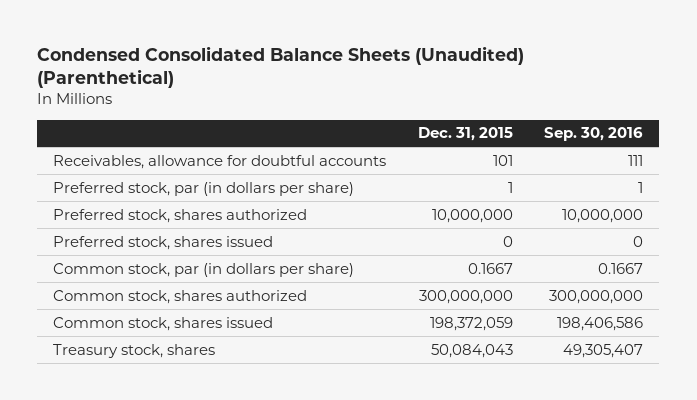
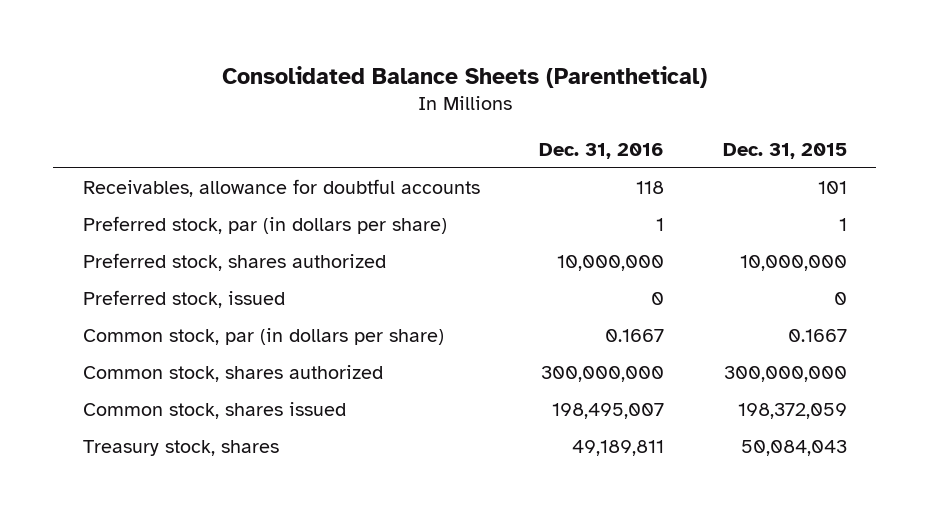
- Condensed Consolidated Balance Sheets (Unaudited) (Parenthetical)
+ Consolidated Balance Sheets (Parenthetical)
- | Dec. 31, 2015 | Sep. 30, 2016
+ | Dec. 31, 2016 | Dec. 31, 2015
- Preferred stock, shares issued | 0 | 0
+ Preferred stock, issued | 0 | 0

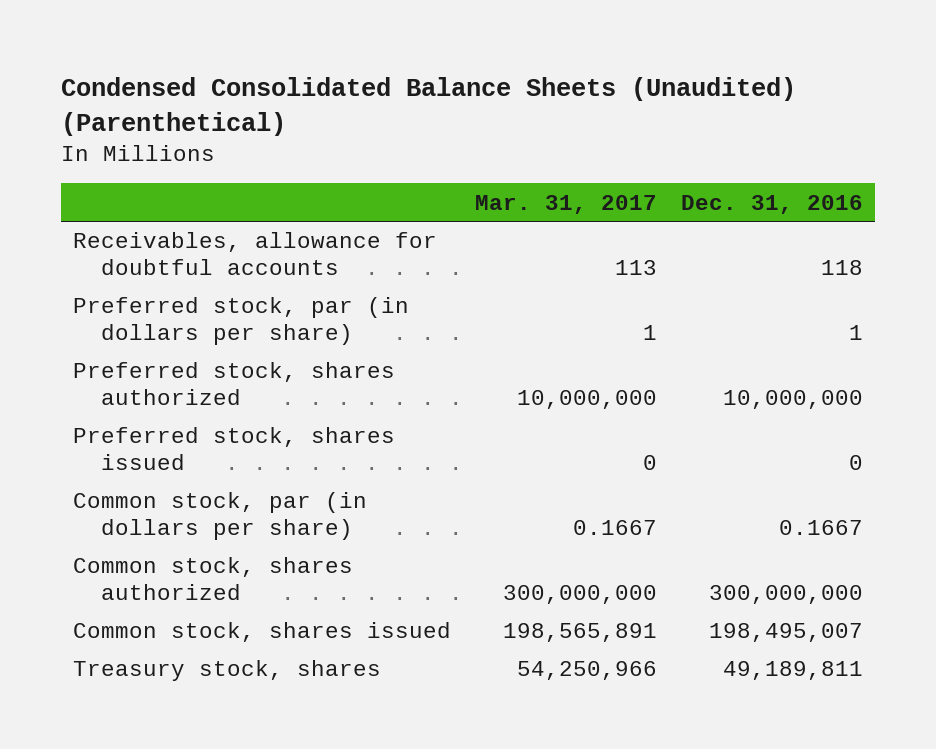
- Consolidated Balance Sheets (Parenthetical)
+ Condensed Consolidated Balance Sheets (Unaudited) (Parenthetical)
- | Dec. 31, 2016 | Dec. 31, 2015
+ | Mar. 31, 2017 | Dec. 31, 2016
- Preferred stock, issued | 0 | 0
+ Preferred stock, shares issued | 0 | 0

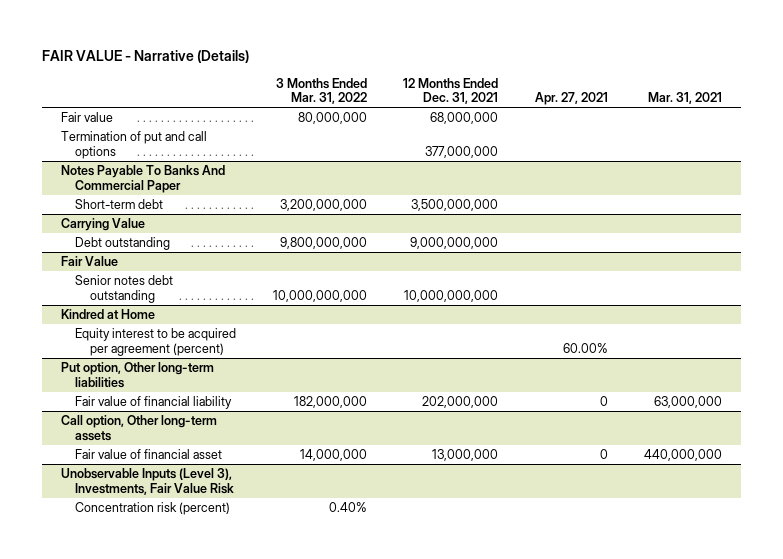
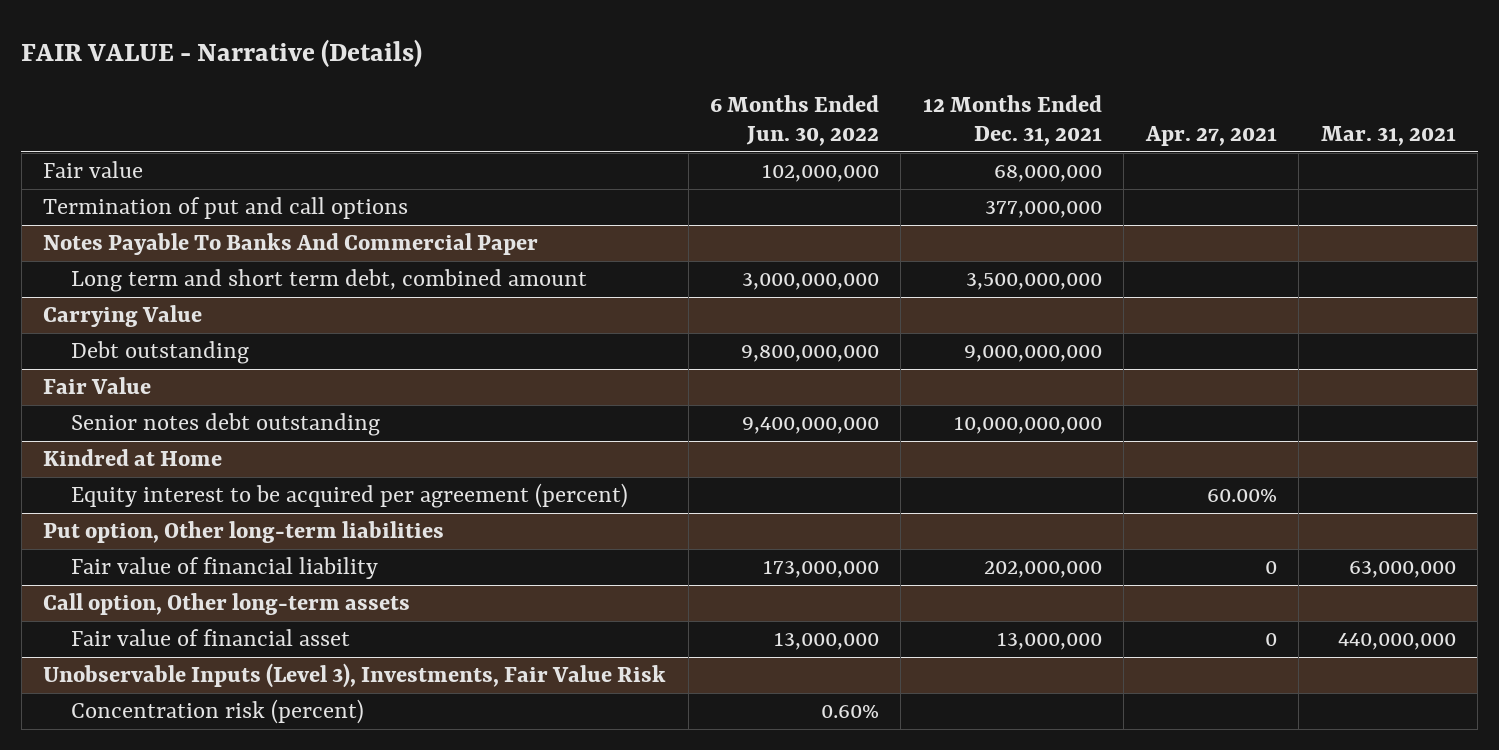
- | 3 Months Ended Mar. 31, 2022 | 12 Months Ended Dec. 31, 2021 | Apr. 27, 2021 | Mar. 31, 2021
+ | 6 Months Ended Jun. 30, 2022 | 12 Months Ended Dec. 31, 2021 | Apr. 27, 2021 | Mar. 31, 2021
@ Notes Payable To Banks And Commercial Paper
- Short-term debt | 3,200,000,000 | 3,500,000,000 | |
+ Long term and short term debt, combined amount | 3,000,000,000 | 3,500,000,000 | |

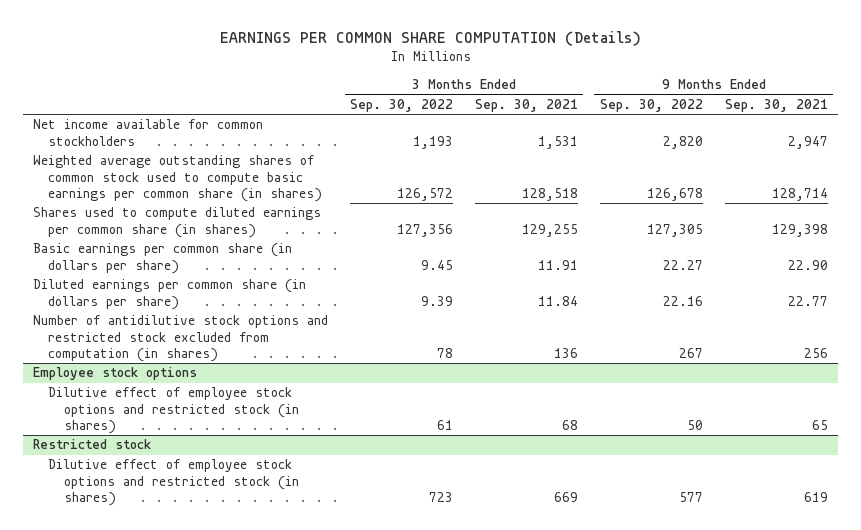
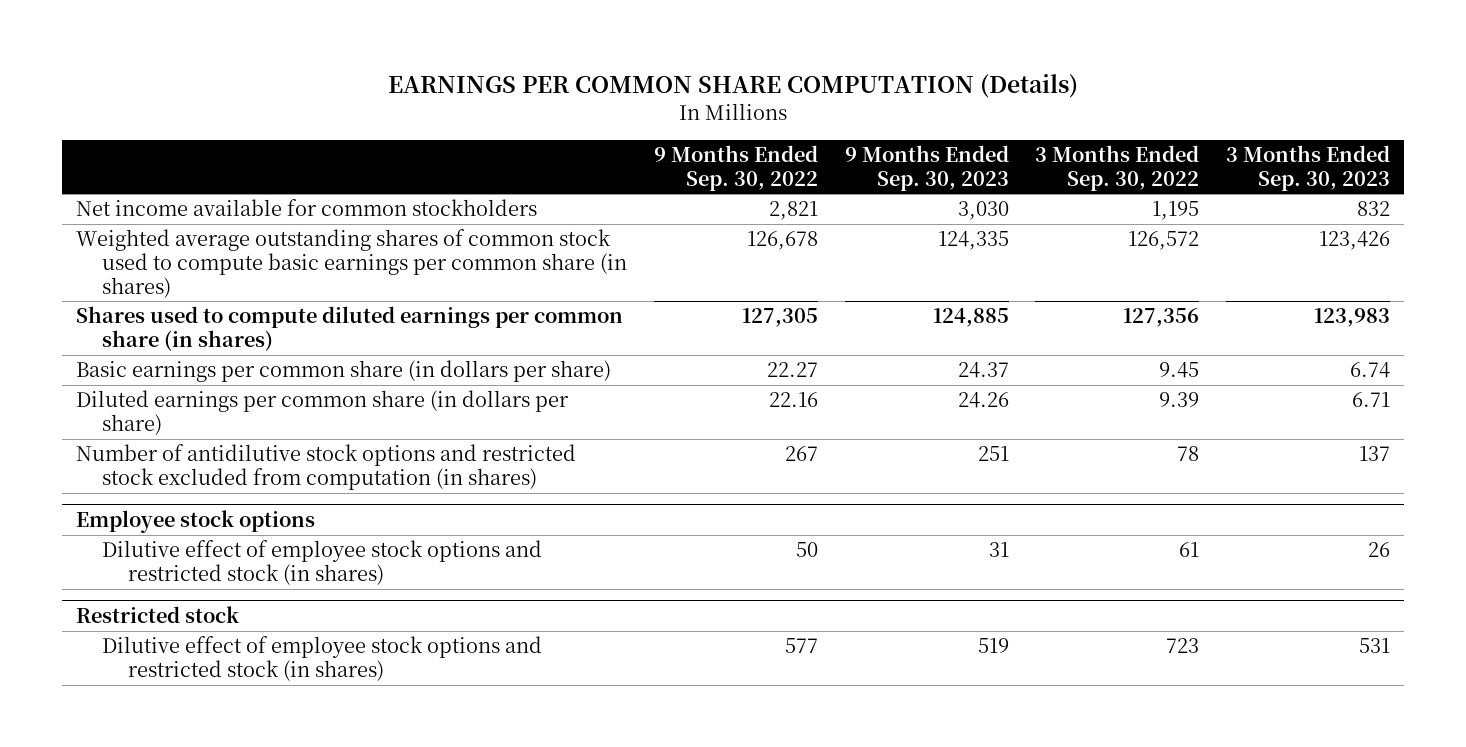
- | 3 Months Ended Sep. 30, 2022 | 3 Months Ended Sep. 30, 2021 | 9 Months Ended Sep. 30, 2022 | 9 Months Ended Sep. 30, 2021
+ | 9 Months Ended Sep. 30, 2022 | 9 Months Ended Sep. 30, 2023 | 3 Months Ended Sep. 30, 2022 | 3 Months Ended Sep. 30, 2023
- Net income available for common stockholders | 1,193 | 1,531 | 2,820 | 2,947
+ Net income available for common stockholders | 2,821 | 3,030 | 1,195 | 832

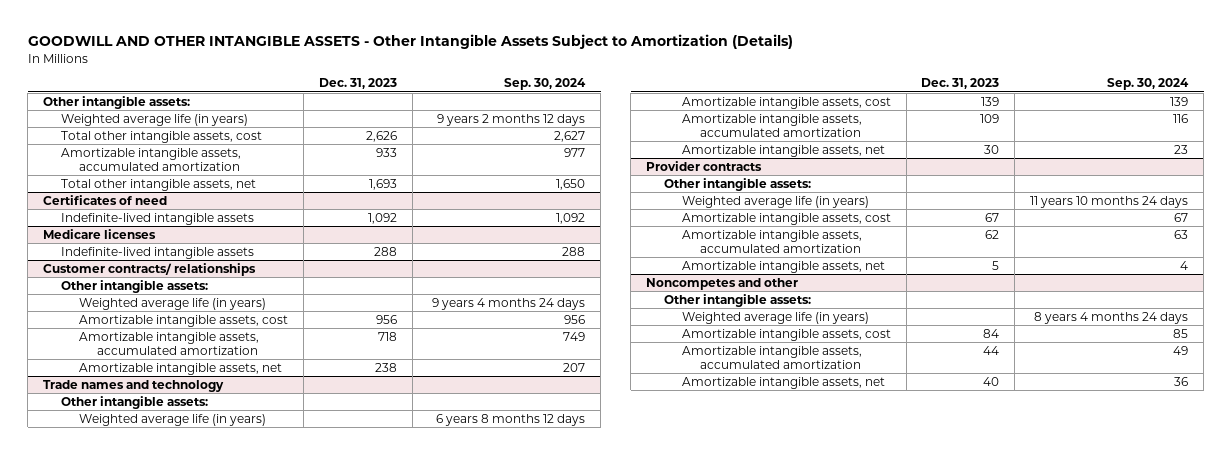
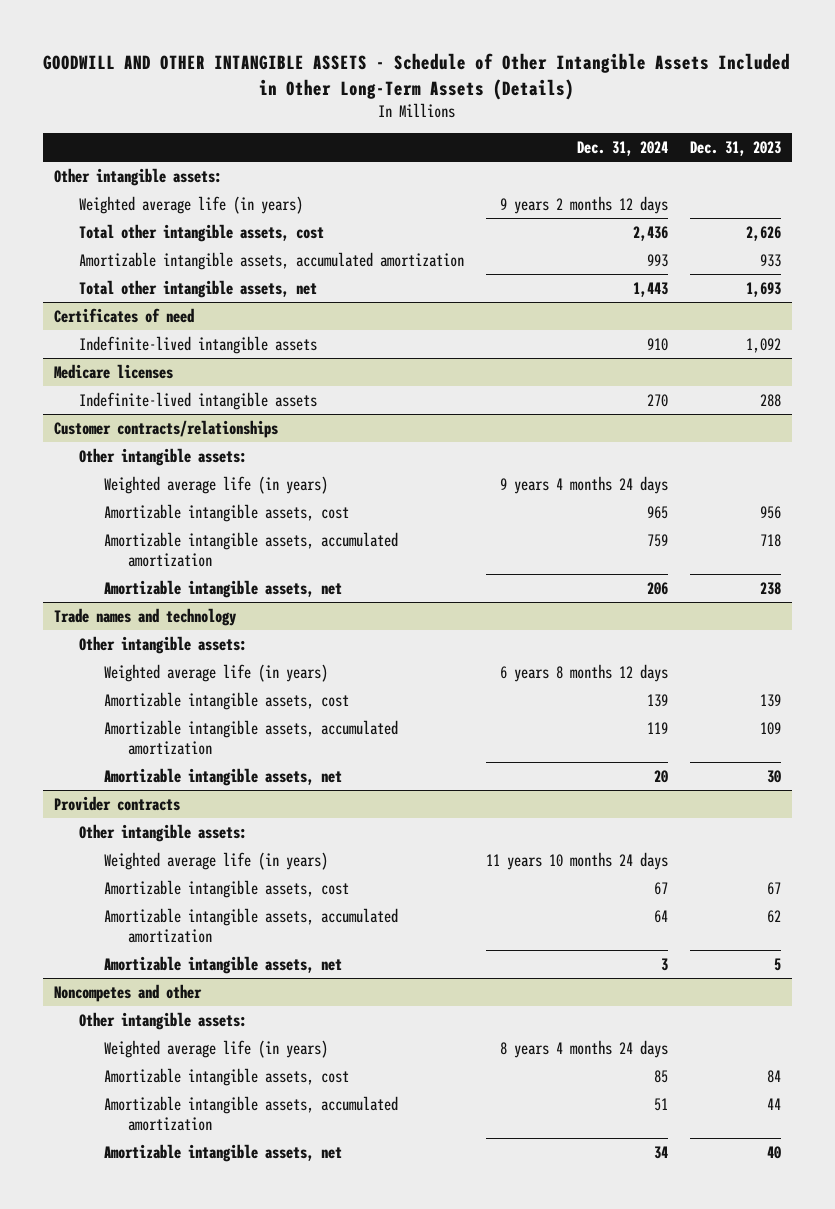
- GOODWILL AND OTHER INTANGIBLE ASSETS - Other Intangible Assets Subject to Amortization (Details)
+ GOODWILL AND OTHER INTANGIBLE ASSETS - Schedule of Other Intangible Assets Included in Other Long-Term Assets (Details)
- | Dec. 31, 2023 | Sep. 30, 2024
+ | Dec. 31, 2024 | Dec. 31, 2023
- Customer contracts/ relationships
+ Customer contracts/relationships

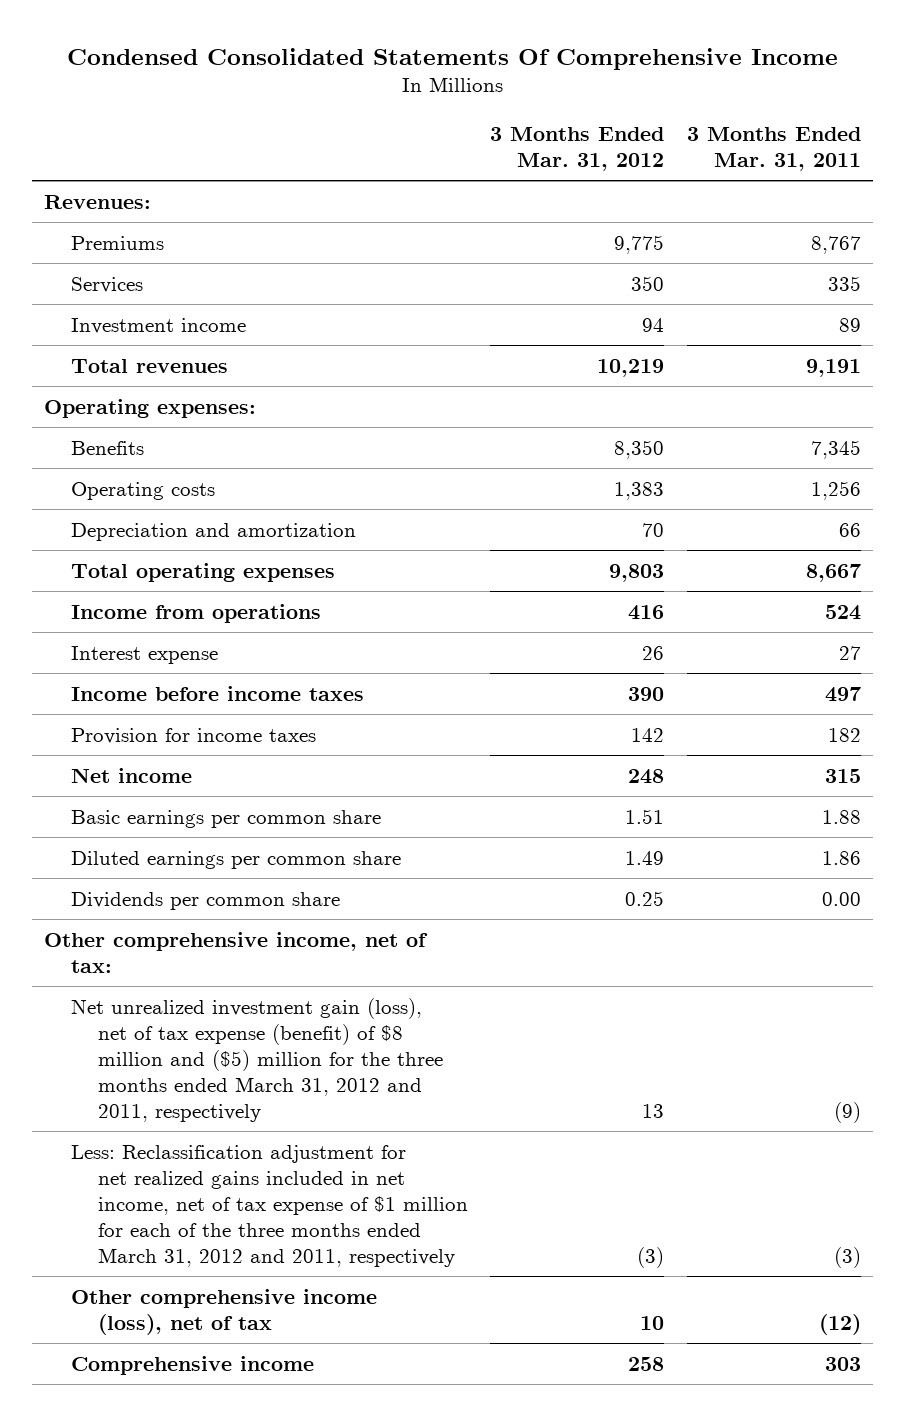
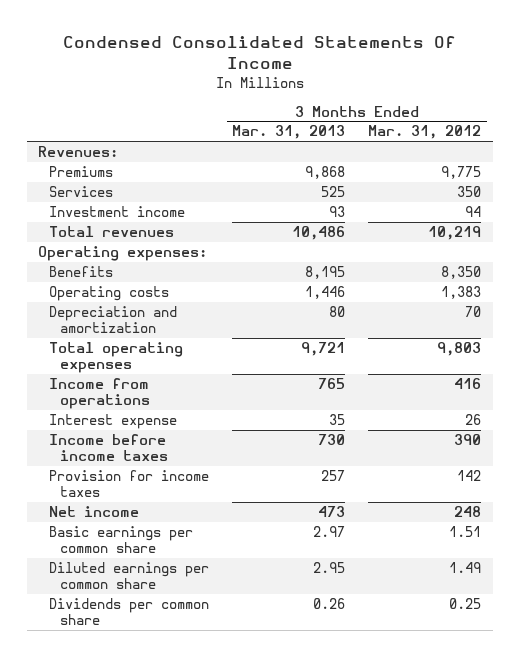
- Condensed Consolidated Statements Of Comprehensive Income
+ Condensed Consolidated Statements Of Income
- | 3 Months Ended Mar. 31, 2012 | 3 Months Ended Mar. 31, 2011
+ | 3 Months Ended Mar. 31, 2013 | 3 Months Ended Mar. 31, 2012
- Other comprehensive income, net of tax:
- Net unrealized investment gain (loss), net of tax expense (benefit) of $8 million and ($5) million for the three months ended March 31, 2012 and 2011, respectively | 13 | (9)
- Less: Reclassification adjustment for net realized gains included in net income, net of tax expense of $1 million for each of the three months ended March 31, 2012 and 2011, respectively | (3) | (3)
- Other comprehensive income (loss), net of tax | 10 | (12)
- Comprehensive income | 258 | 303

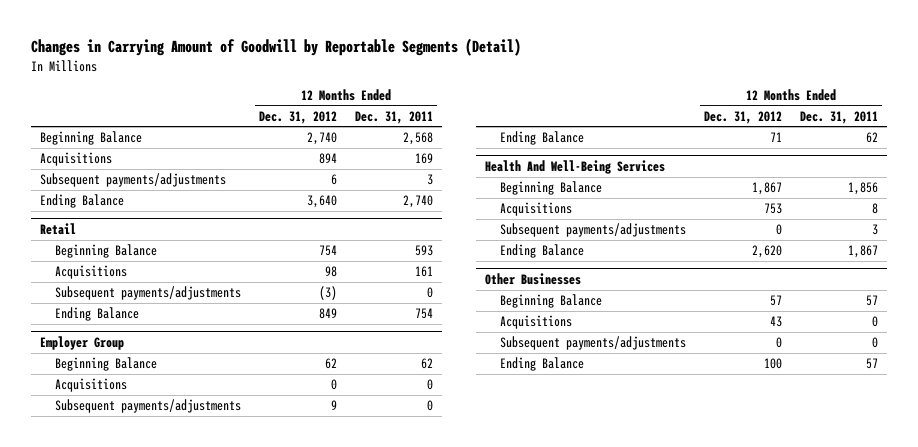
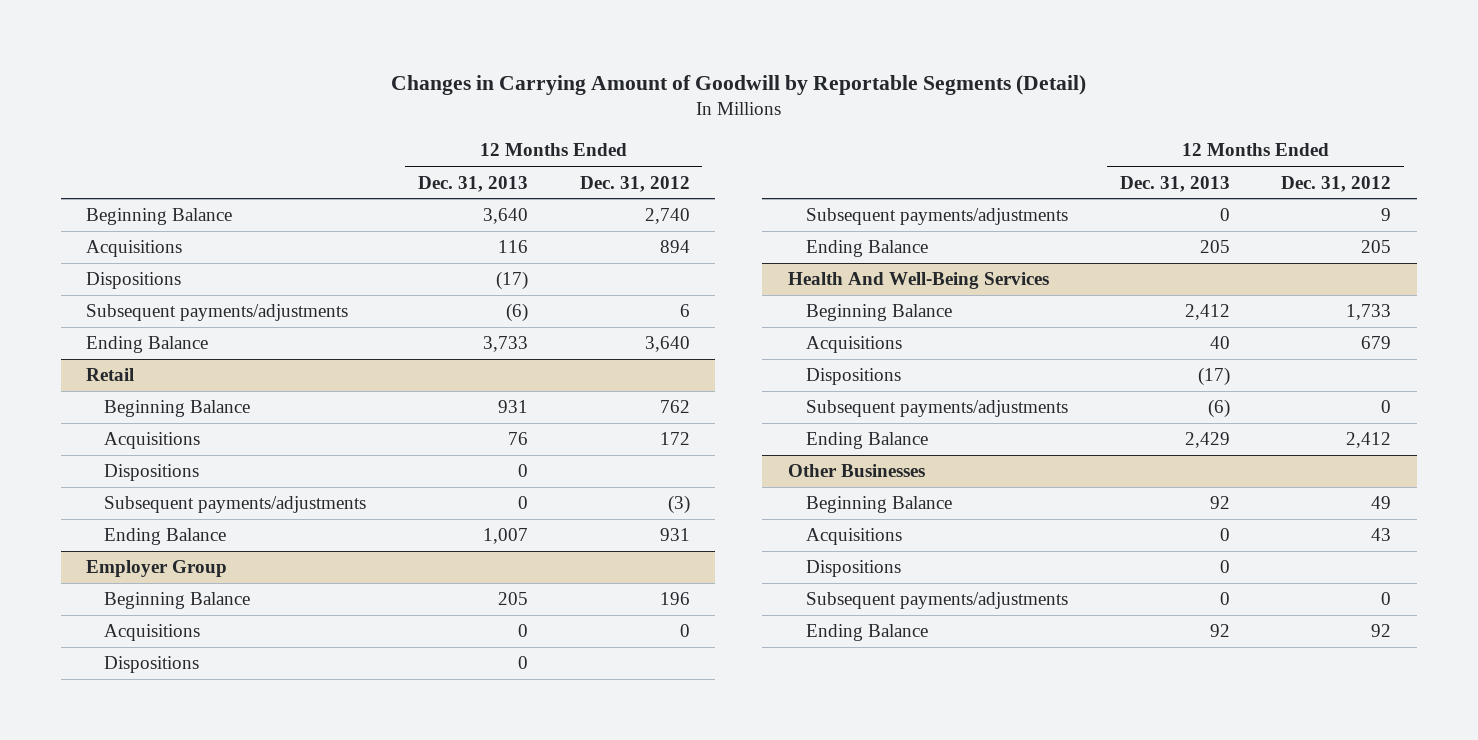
- | 12 Months Ended Dec. 31, 2012 | 12 Months Ended Dec. 31, 2011
+ | 12 Months Ended Dec. 31, 2013 | 12 Months Ended Dec. 31, 2012
+ Dispositions | (17) |
@ Retail
- Beginning Balance | 754 | 593
- Acquisitions | 98 | 161
+ Beginning Balance | 931 | 762
+ Acquisitions | 76 | 172
+ Dispositions | 0 |
- Ending Balance | 849 | 754
+ Ending Balance | 1,007 | 931
@ Employer Group
- Beginning Balance | 62 | 62
+ Beginning Balance | 205 | 196
+ Dispositions | 0 |
- Ending Balance | 71 | 62
+ Ending Balance | 205 | 205
@ Health And Well-Being Services
- Beginning Balance | 1,867 | 1,856
- Acquisitions | 753 | 8
+ Beginning Balance | 2,412 | 1,733
+ Acquisitions | 40 | 679
+ Dispositions | (17) |
- Ending Balance | 2,620 | 1,867
+ Ending Balance | 2,429 | 2,412
@ Other Businesses
- Beginning Balance | 57 | 57
+ Beginning Balance | 92 | 49
+ Dispositions | 0 |
- Ending Balance | 100 | 57
+ Ending Balance | 92 | 92

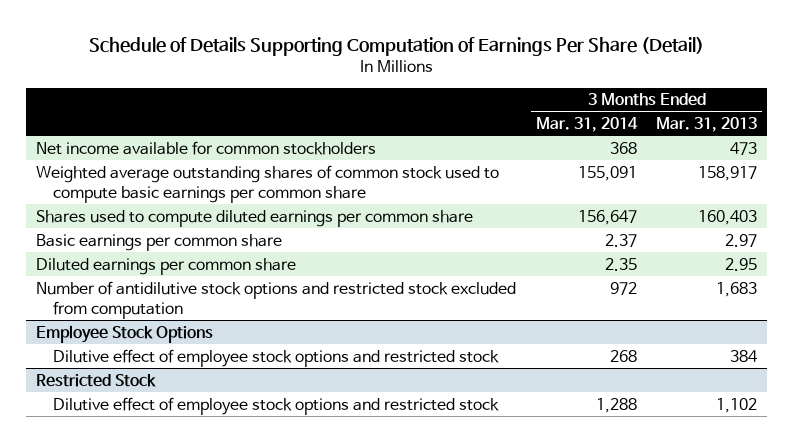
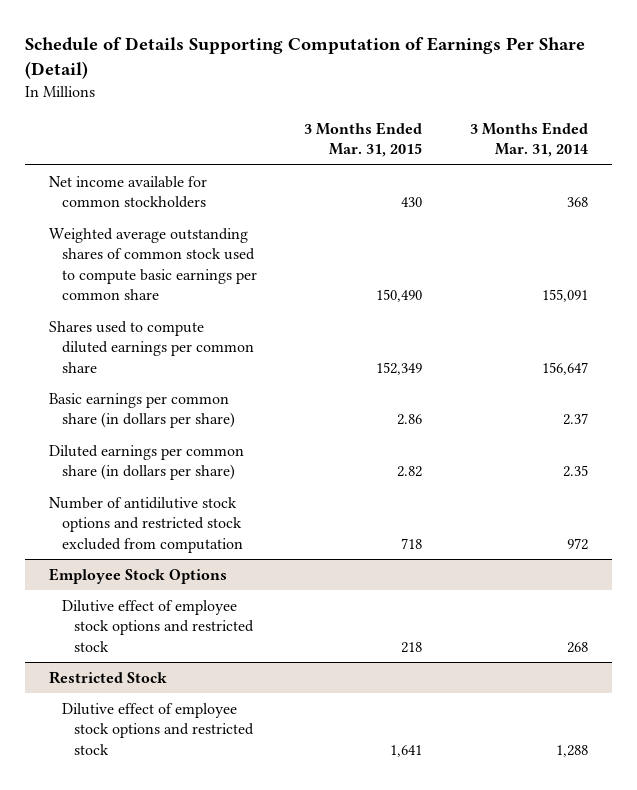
- | 3 Months Ended Mar. 31, 2014 | 3 Months Ended Mar. 31, 2013
+ | 3 Months Ended Mar. 31, 2015 | 3 Months Ended Mar. 31, 2014
- Basic earnings per common share | 2.37 | 2.97
- Diluted earnings per common share | 2.35 | 2.95
+ Basic earnings per common share (in dollars per share) | 2.86 | 2.37
+ Diluted earnings per common share (in dollars per share) | 2.82 | 2.35

